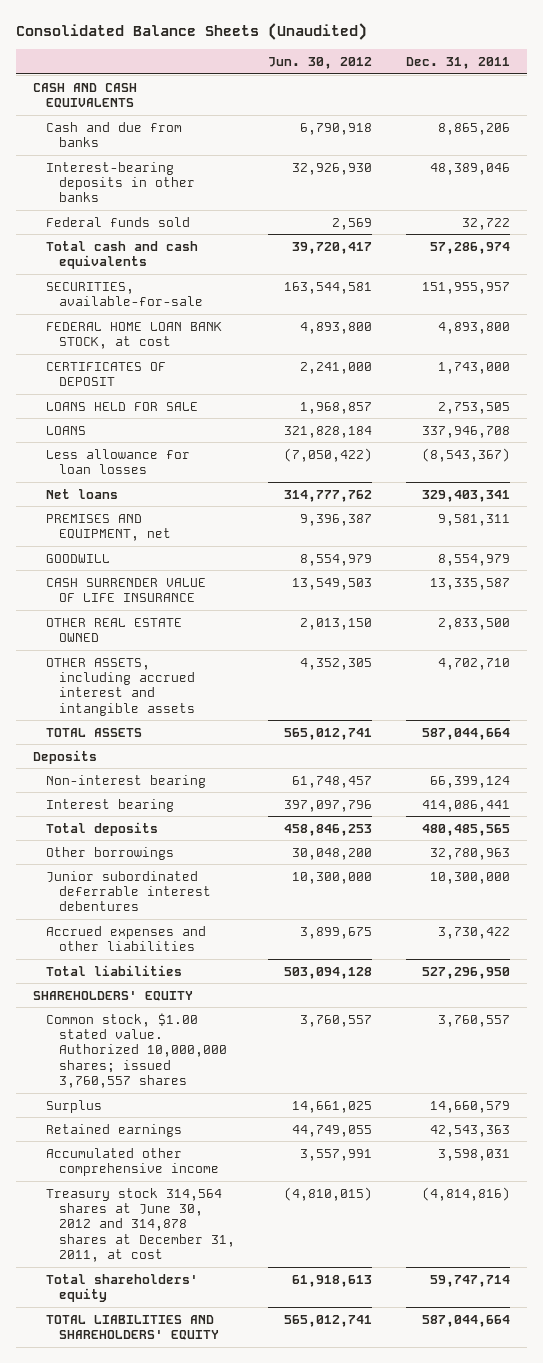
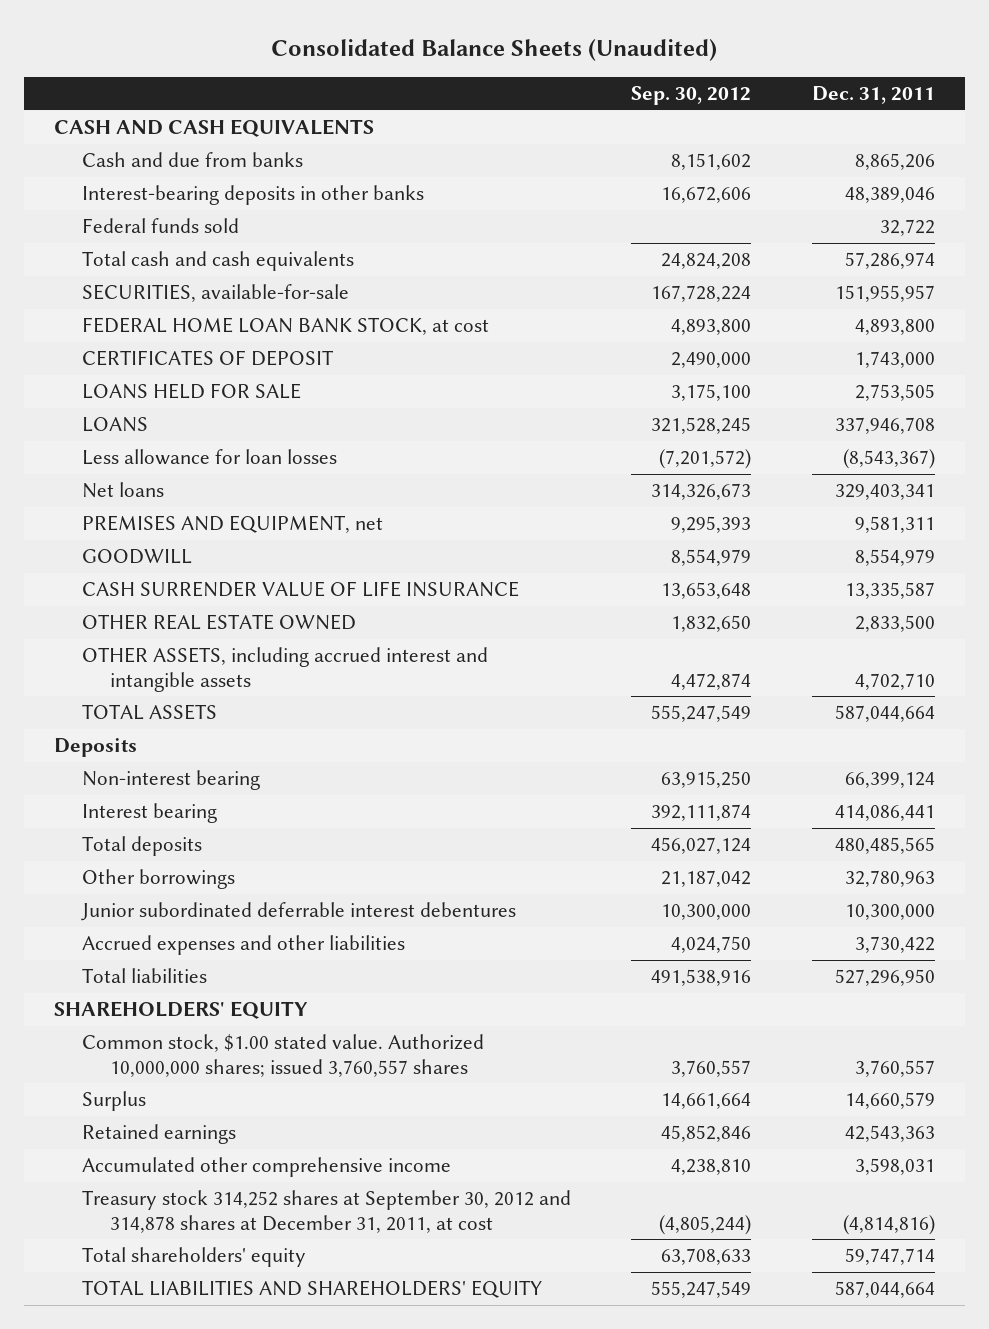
- | Jun. 30, 2012 | Dec. 31, 2011
+ | Sep. 30, 2012 | Dec. 31, 2011
- Treasury stock 314,564 shares at June 30, 2012 and 314,878 shares at December 31, 2011, at cost | (4,810,015) | (4,814,816)
+ Treasury stock 314,252 shares at September 30, 2012 and 314,878 shares at December 31, 2011, at cost | (4,805,244) | (4,814,816)

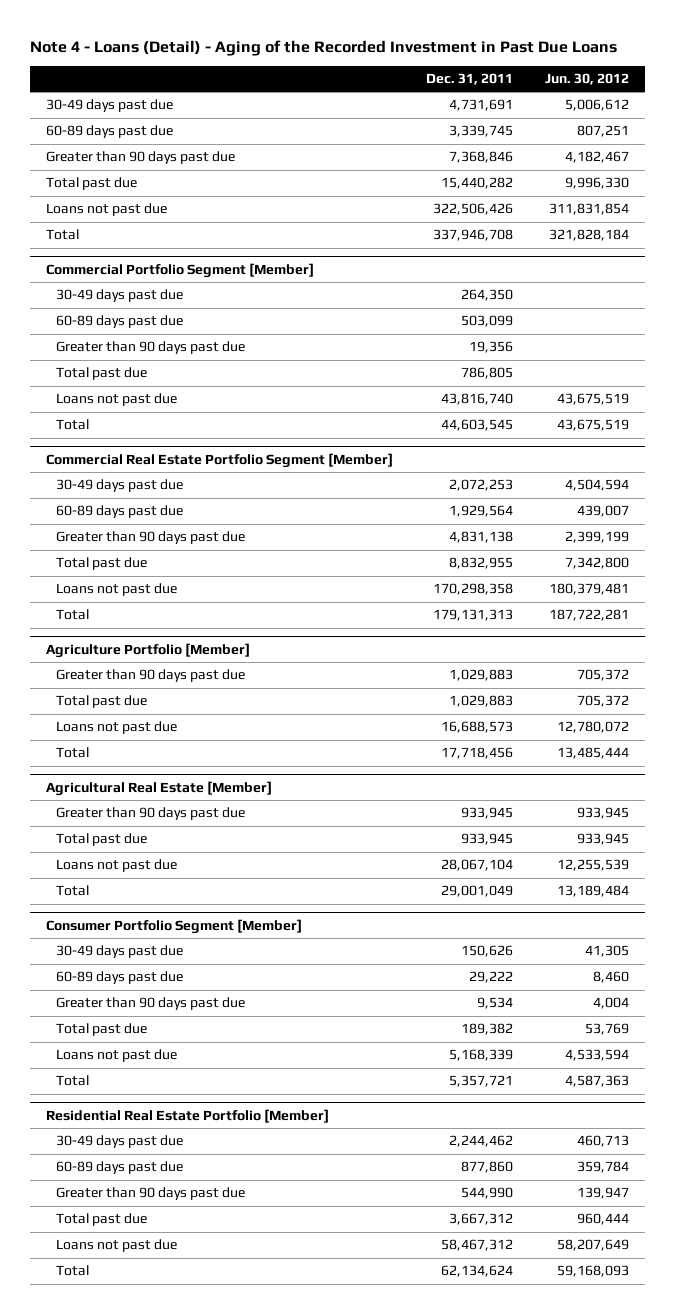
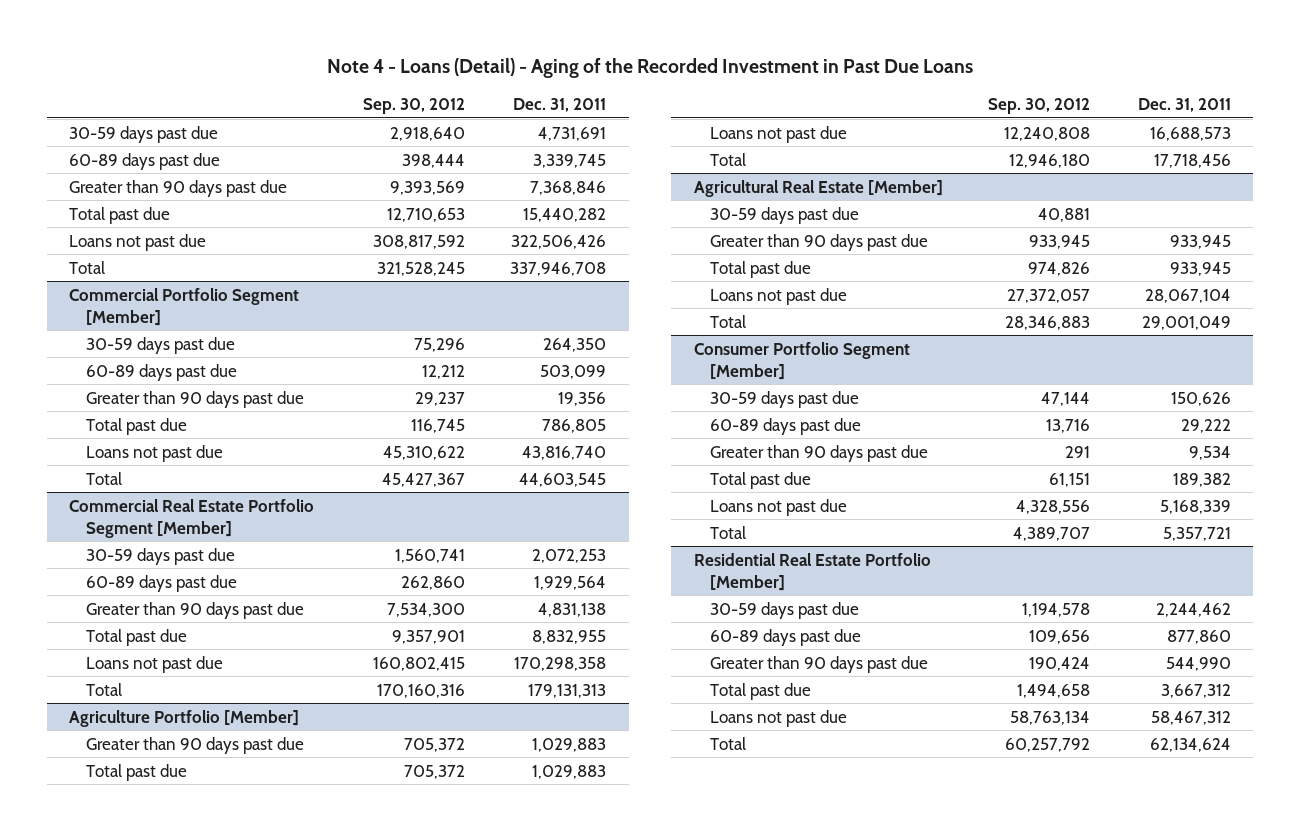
- | Dec. 31, 2011 | Jun. 30, 2012
+ | Sep. 30, 2012 | Dec. 31, 2011
- 30-49 days past due | 4,731,691 | 5,006,612
+ 30-59 days past due | 2,918,640 | 4,731,691
@ Commercial Portfolio Segment [Member]
- 30-49 days past due | 264,350 |
+ 30-59 days past due | 75,296 | 264,350
@ Commercial Real Estate Portfolio Segment [Member]
- 30-49 days past due | 2,072,253 | 4,504,594
+ 30-59 days past due | 1,560,741 | 2,072,253
@ Agricultural Real Estate [Member]
+ 30-59 days past due | 40,881 |
@ Consumer Portfolio Segment [Member]
- 30-49 days past due | 150,626 | 41,305
+ 30-59 days past due | 47,144 | 150,626
@ Residential Real Estate Portfolio [Member]
- 30-49 days past due | 2,244,462 | 460,713
+ 30-59 days past due | 1,194,578 | 2,244,462

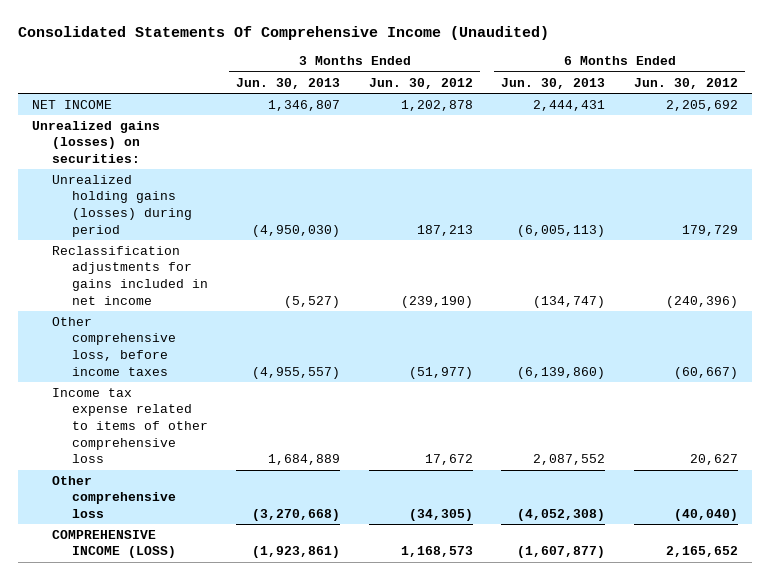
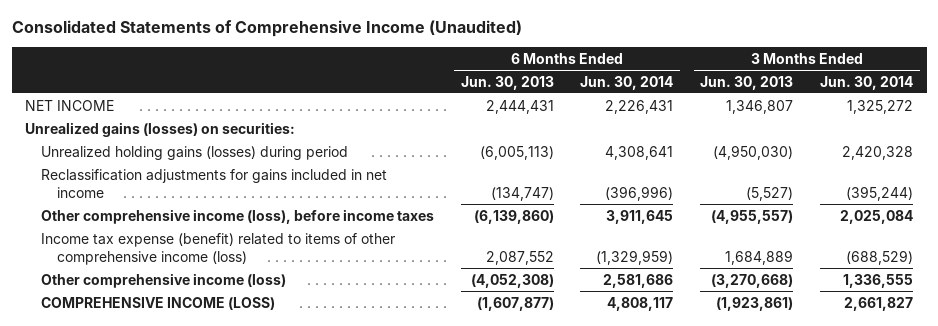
- Consolidated Statements Of Comprehensive Income (Unaudited)
+ Consolidated Statements of Comprehensive Income (Unaudited)
- | 3 Months Ended Jun. 30, 2013 | 3 Months Ended Jun. 30, 2012 | 6 Months Ended Jun. 30, 2013 | 6 Months Ended Jun. 30, 2012
+ | 6 Months Ended Jun. 30, 2013 | 6 Months Ended Jun. 30, 2014 | 3 Months Ended Jun. 30, 2013 | 3 Months Ended Jun. 30, 2014
- Other comprehensive loss, before income taxes | (4,955,557) | (51,977) | (6,139,860) | (60,667)
- Income tax expense related to items of other comprehensive loss | 1,684,889 | 17,672 | 2,087,552 | 20,627
- Other comprehensive loss | (3,270,668) | (34,305) | (4,052,308) | (40,040)
+ Other comprehensive income (loss), before income taxes | (6,139,860) | 3,911,645 | (4,955,557) | 2,025,084
+ Income tax expense (benefit) related to items of other comprehensive income (loss) | 2,087,552 | (1,329,959) | 1,684,889 | (688,529)
+ Other comprehensive income (loss) | (4,052,308) | 2,581,686 | (3,270,668) | 1,336,555

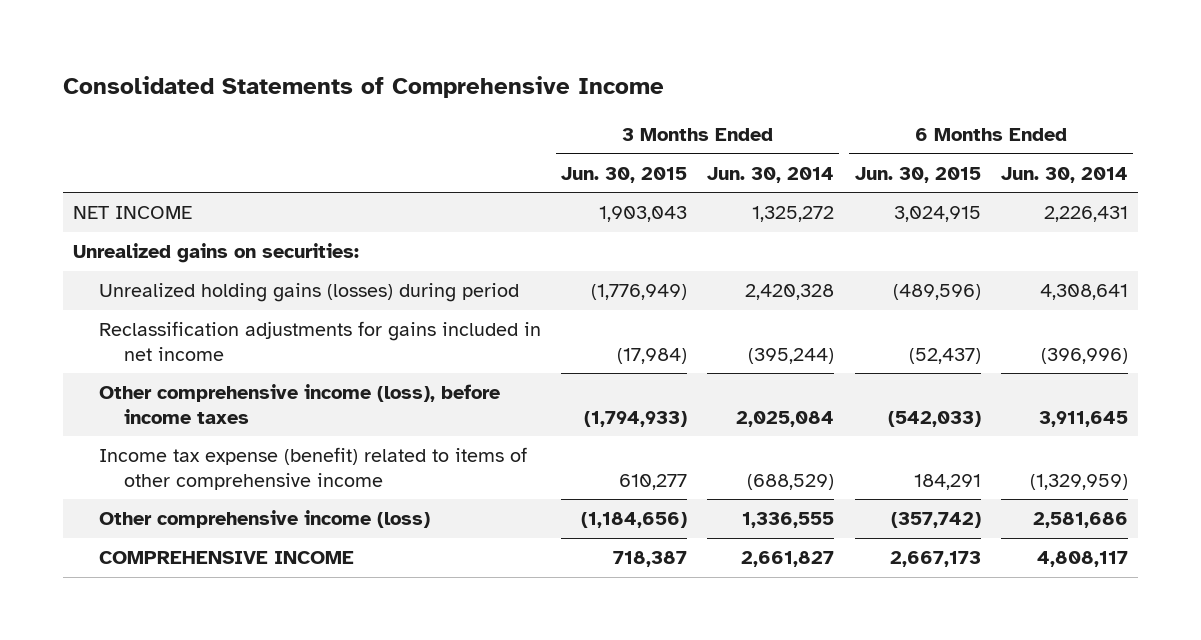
- Consolidated Statements of Comprehensive Income (Unaudited)
+ Consolidated Statements of Comprehensive Income
- | 6 Months Ended Jun. 30, 2013 | 6 Months Ended Jun. 30, 2014 | 3 Months Ended Jun. 30, 2013 | 3 Months Ended Jun. 30, 2014
+ | 3 Months Ended Jun. 30, 2015 | 3 Months Ended Jun. 30, 2014 | 6 Months Ended Jun. 30, 2015 | 6 Months Ended Jun. 30, 2014
- Unrealized gains (losses) on securities:
+ Unrealized gains on securities:
- Income tax expense (benefit) related to items of other comprehensive income (loss) | 2,087,552 | (1,329,959) | 1,684,889 | (688,529)
+ Income tax expense (benefit) related to items of other comprehensive income | 610,277 | (688,529) | 184,291 | (1,329,959)
- COMPREHENSIVE INCOME (LOSS) | (1,607,877) | 4,808,117 | (1,923,861) | 2,661,827
+ COMPREHENSIVE INCOME | 718,387 | 2,661,827 | 2,667,173 | 4,808,117

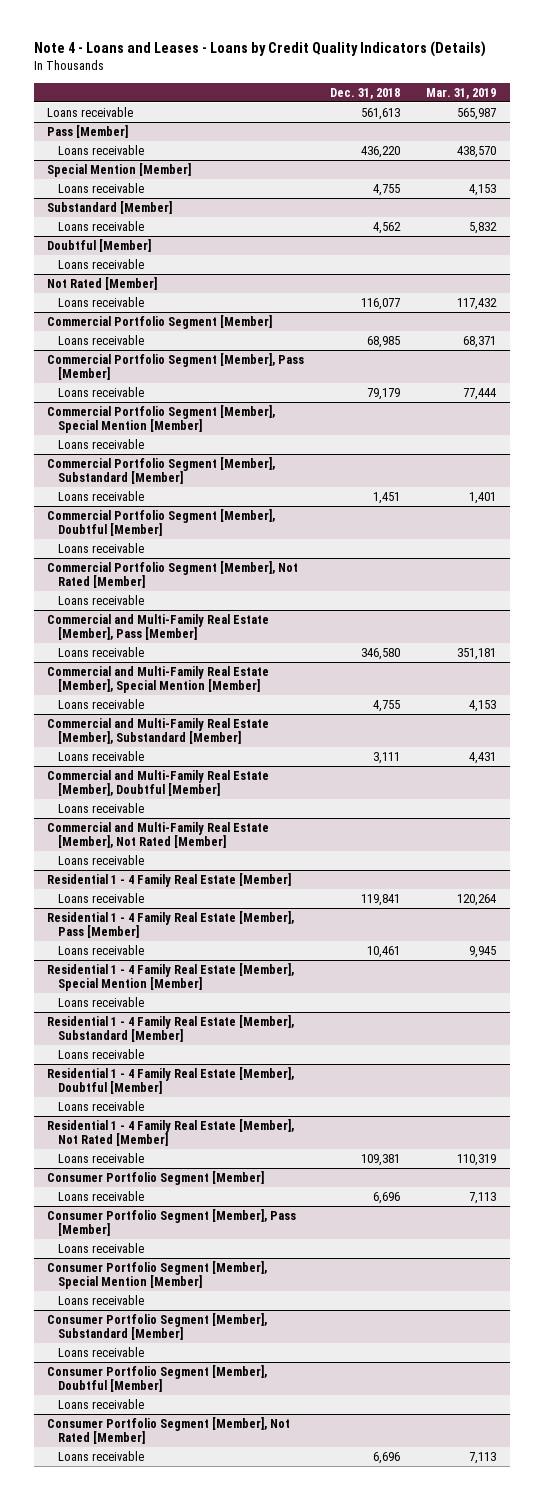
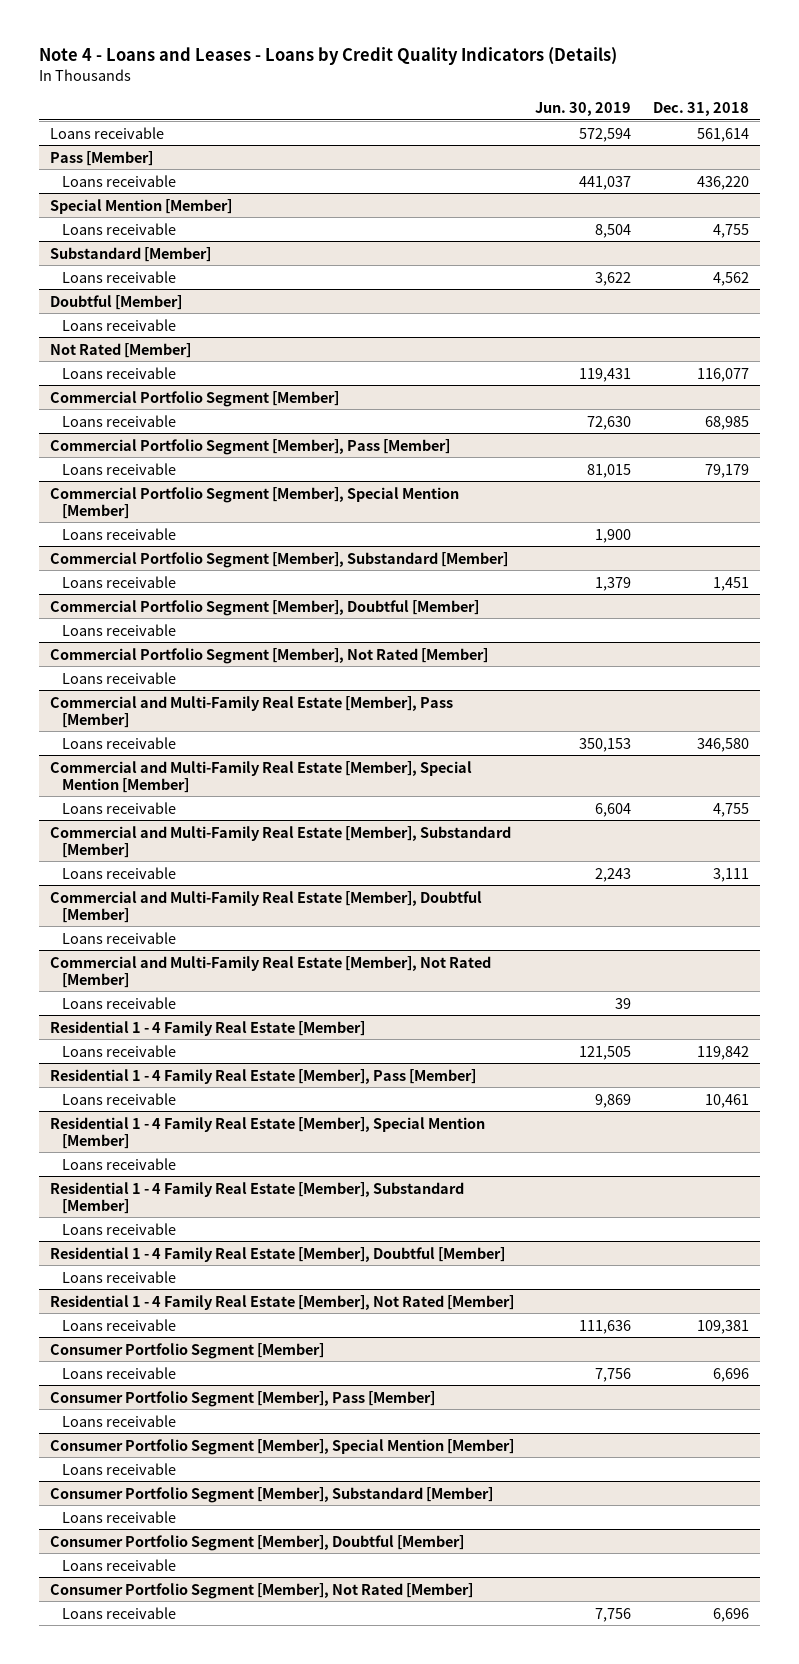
- | Dec. 31, 2018 | Mar. 31, 2019
+ | Jun. 30, 2019 | Dec. 31, 2018
- Loans receivable | 561,613 | 565,987
+ Loans receivable | 572,594 | 561,614
@ Residential 1 - 4 Family Real Estate [Member]
- Loans receivable | 119,841 | 120,264
+ Loans receivable | 121,505 | 119,842

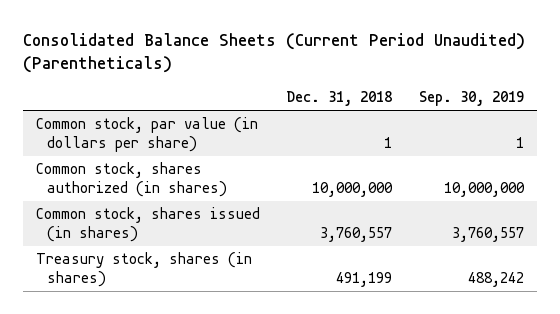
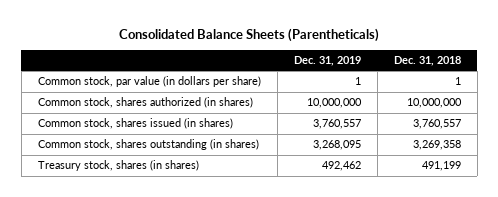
- Consolidated Balance Sheets (Current Period Unaudited) (Parentheticals)
+ Consolidated Balance Sheets (Parentheticals)
- | Dec. 31, 2018 | Sep. 30, 2019
+ | Dec. 31, 2019 | Dec. 31, 2018
+ Common stock, shares outstanding (in shares) | 3,268,095 | 3,269,358

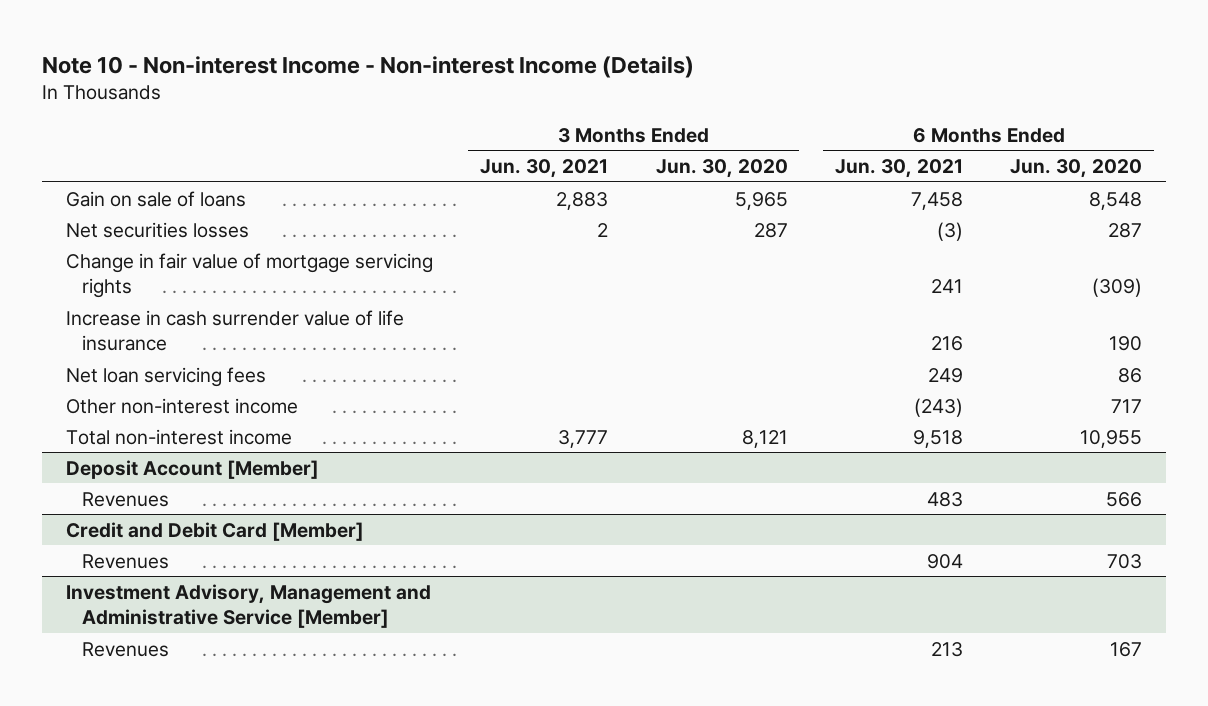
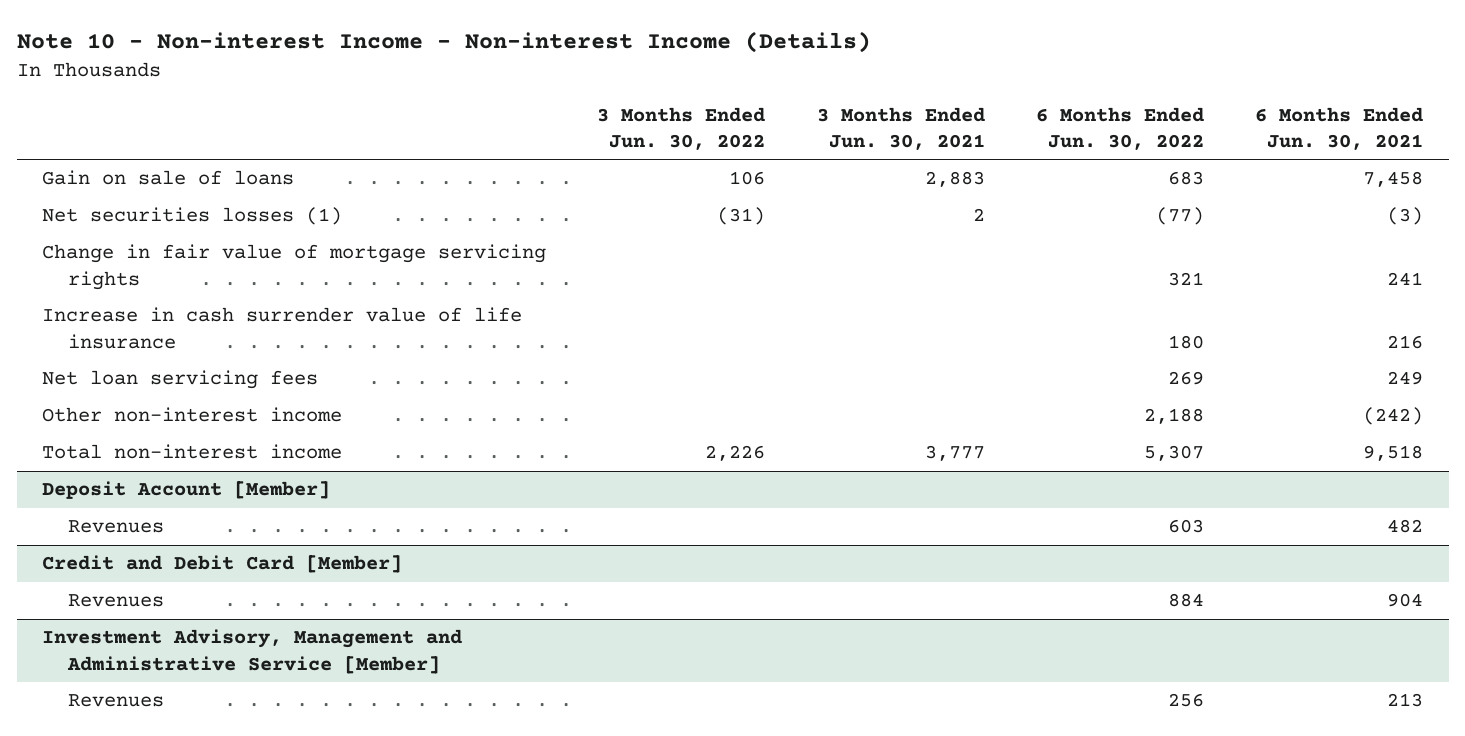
- | 3 Months Ended Jun. 30, 2021 | 3 Months Ended Jun. 30, 2020 | 6 Months Ended Jun. 30, 2021 | 6 Months Ended Jun. 30, 2020
+ | 3 Months Ended Jun. 30, 2022 | 3 Months Ended Jun. 30, 2021 | 6 Months Ended Jun. 30, 2022 | 6 Months Ended Jun. 30, 2021
- Net securities losses | 2 | 287 | (3) | 287
+ Net securities losses (1) | (31) | 2 | (77) | (3)
- Other non-interest income | | | (243) | 717
+ Other non-interest income | | | 2,188 | (242)
@ Deposit Account [Member]
- Revenues | | | 483 | 566
+ Revenues | | | 603 | 482

